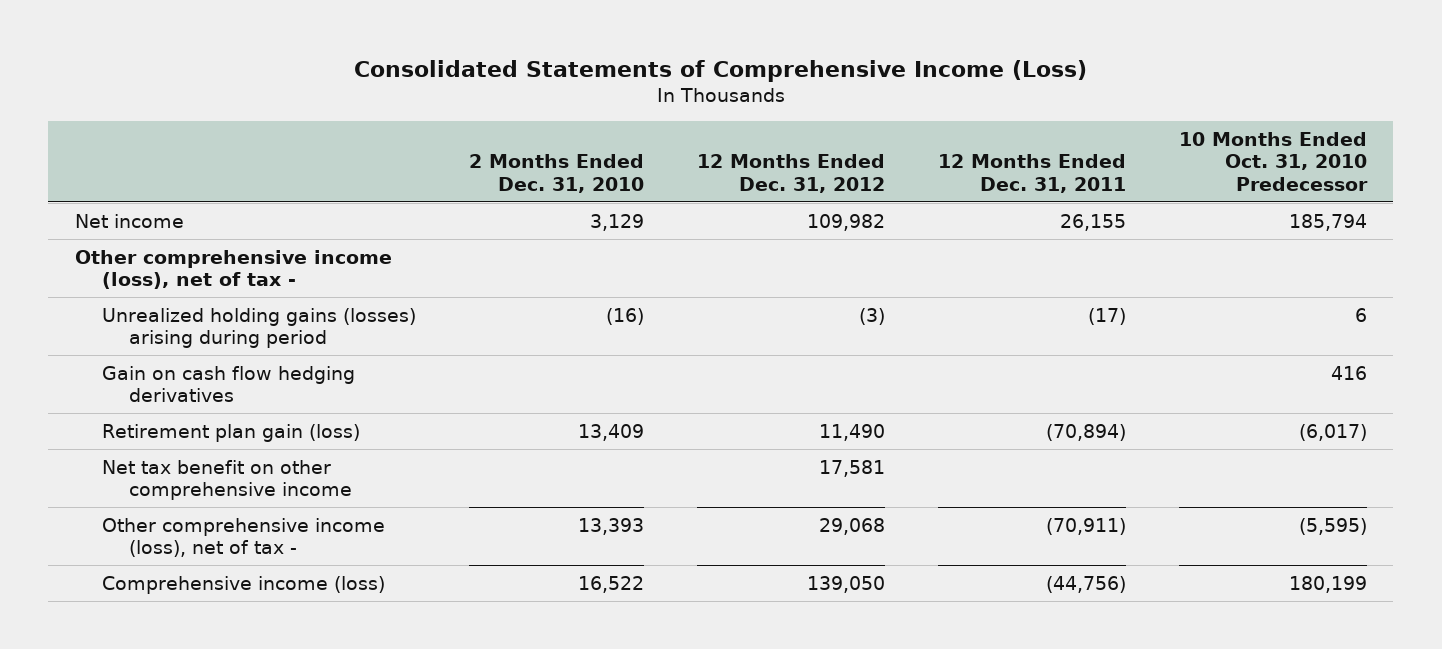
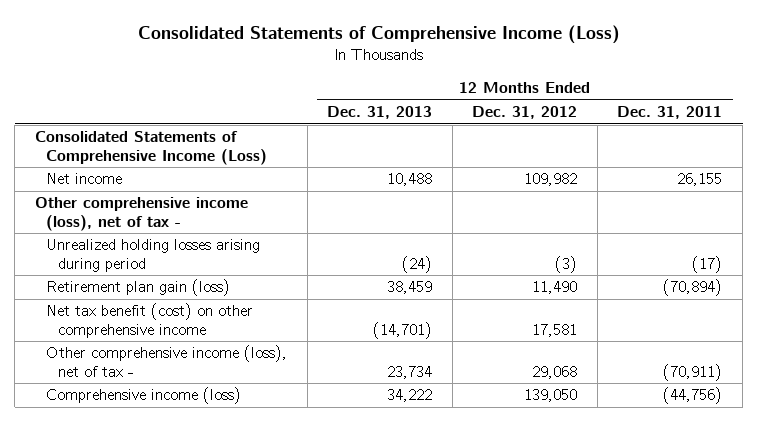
- | 2 Months Ended Dec. 31, 2010 | 12 Months Ended Dec. 31, 2012 | 12 Months Ended Dec. 31, 2011 | 10 Months Ended Oct. 31, 2010 Predecessor
+ | 12 Months Ended Dec. 31, 2013 | 12 Months Ended Dec. 31, 2012 | 12 Months Ended Dec. 31, 2011
+ Consolidated Statements of Comprehensive Income (Loss)
- Unrealized holding gains (losses) arising during period | (16) | (3) | (17) | 6
- Gain on cash flow hedging derivatives | | | | 416
+ Unrealized holding losses arising during period | (24) | (3) | (17)
- Net tax benefit on other comprehensive income | | 17,581 | |
+ Net tax benefit (cost) on other comprehensive income | (14,701) | 17,581 |

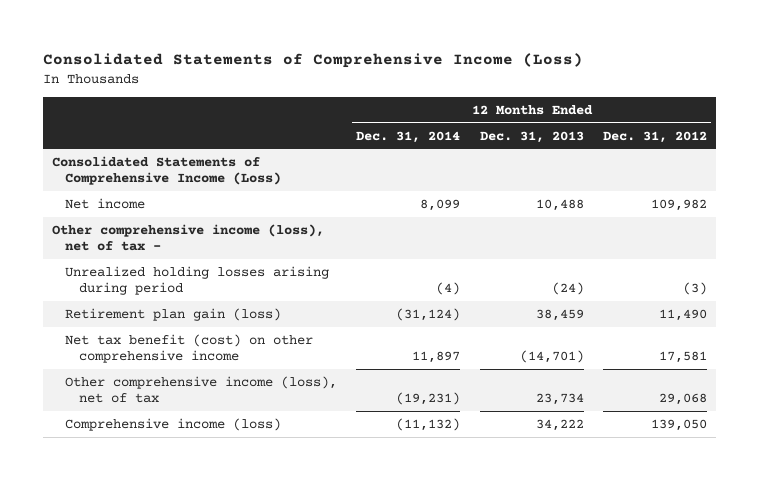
- | 12 Months Ended Dec. 31, 2013 | 12 Months Ended Dec. 31, 2012 | 12 Months Ended Dec. 31, 2011
+ | 12 Months Ended Dec. 31, 2014 | 12 Months Ended Dec. 31, 2013 | 12 Months Ended Dec. 31, 2012
- Other comprehensive income (loss), net of tax - | 23,734 | 29,068 | (70,911)
+ Other comprehensive income (loss), net of tax | (19,231) | 23,734 | 29,068

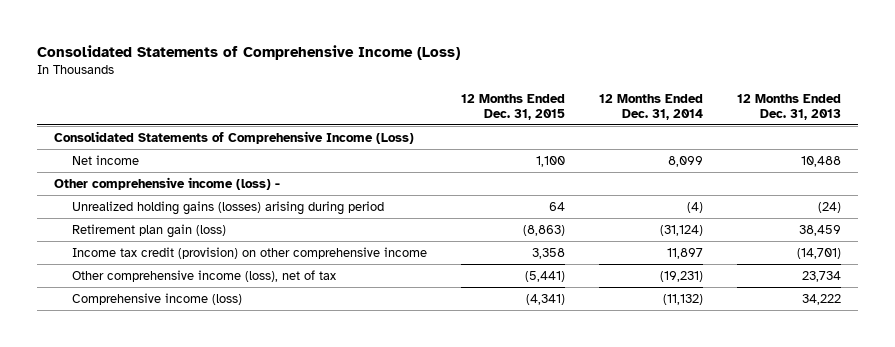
- | 12 Months Ended Dec. 31, 2014 | 12 Months Ended Dec. 31, 2013 | 12 Months Ended Dec. 31, 2012
+ | 12 Months Ended Dec. 31, 2015 | 12 Months Ended Dec. 31, 2014 | 12 Months Ended Dec. 31, 2013
- Other comprehensive income (loss), net of tax -
- Unrealized holding losses arising during period | (4) | (24) | (3)
+ Other comprehensive income (loss) -
+ Unrealized holding gains (losses) arising during period | 64 | (4) | (24)
- Net tax benefit (cost) on other comprehensive income | 11,897 | (14,701) | 17,581
+ Income tax credit (provision) on other comprehensive income | 3,358 | 11,897 | (14,701)

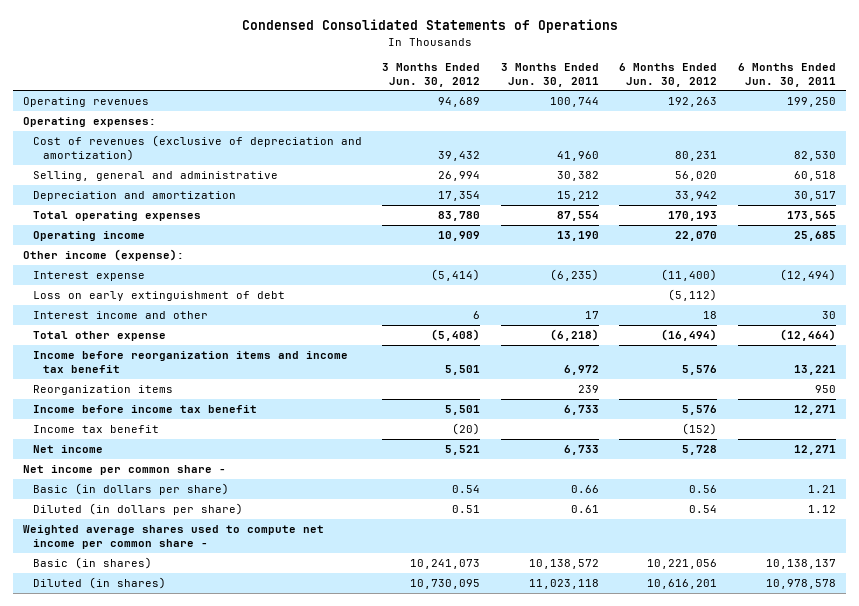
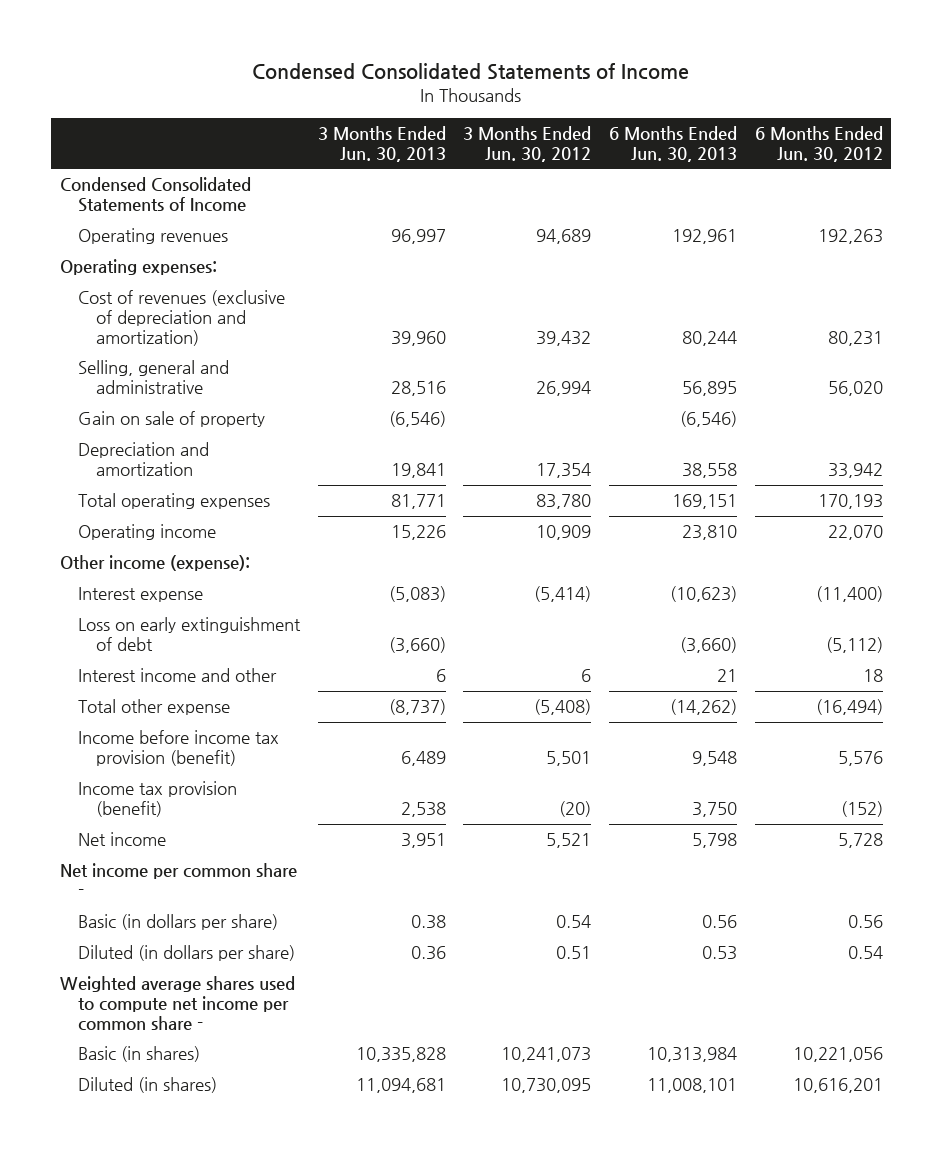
- Condensed Consolidated Statements of Operations
+ Condensed Consolidated Statements of Income
- | 3 Months Ended Jun. 30, 2012 | 3 Months Ended Jun. 30, 2011 | 6 Months Ended Jun. 30, 2012 | 6 Months Ended Jun. 30, 2011
+ | 3 Months Ended Jun. 30, 2013 | 3 Months Ended Jun. 30, 2012 | 6 Months Ended Jun. 30, 2013 | 6 Months Ended Jun. 30, 2012
+ Condensed Consolidated Statements of Income
+ Gain on sale of property | (6,546) | | (6,546) |
- Income before reorganization items and income tax benefit | 5,501 | 6,972 | 5,576 | 13,221
- Reorganization items | | 239 | | 950
- Income before income tax benefit | 5,501 | 6,733 | 5,576 | 12,271
- Income tax benefit | (20) | | (152) |
+ Income before income tax provision (benefit) | 6,489 | 5,501 | 9,548 | 5,576
+ Income tax provision (benefit) | 2,538 | (20) | 3,750 | (152)

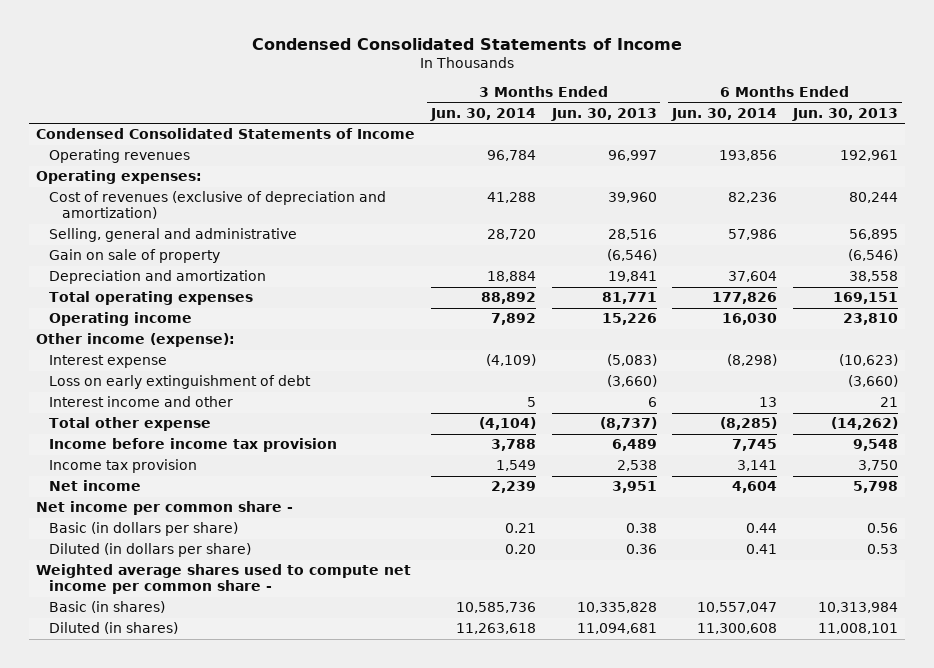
- | 3 Months Ended Jun. 30, 2013 | 3 Months Ended Jun. 30, 2012 | 6 Months Ended Jun. 30, 2013 | 6 Months Ended Jun. 30, 2012
+ | 3 Months Ended Jun. 30, 2014 | 3 Months Ended Jun. 30, 2013 | 6 Months Ended Jun. 30, 2014 | 6 Months Ended Jun. 30, 2013
- Income before income tax provision (benefit) | 6,489 | 5,501 | 9,548 | 5,576
- Income tax provision (benefit) | 2,538 | (20) | 3,750 | (152)
+ Income before income tax provision | 3,788 | 6,489 | 7,745 | 9,548
+ Income tax provision | 1,549 | 2,538 | 3,141 | 3,750

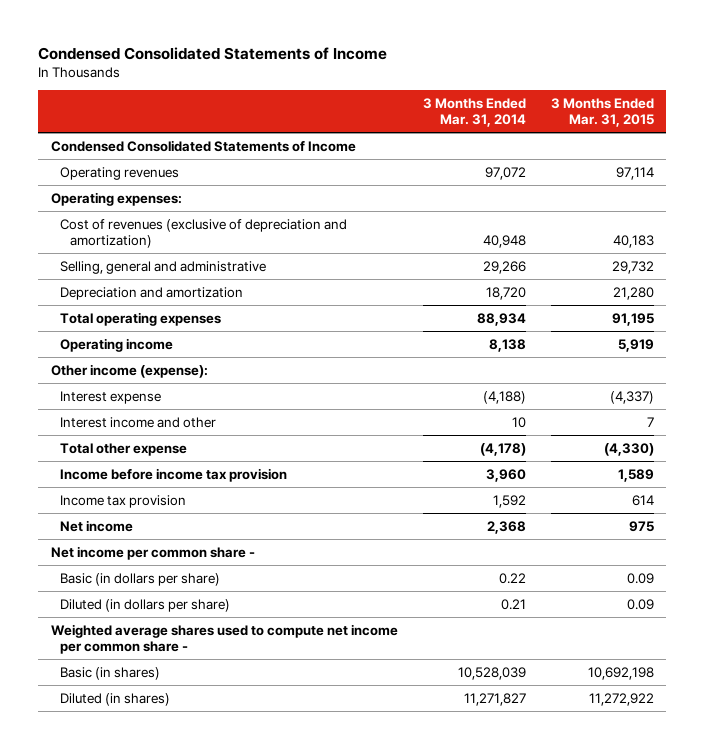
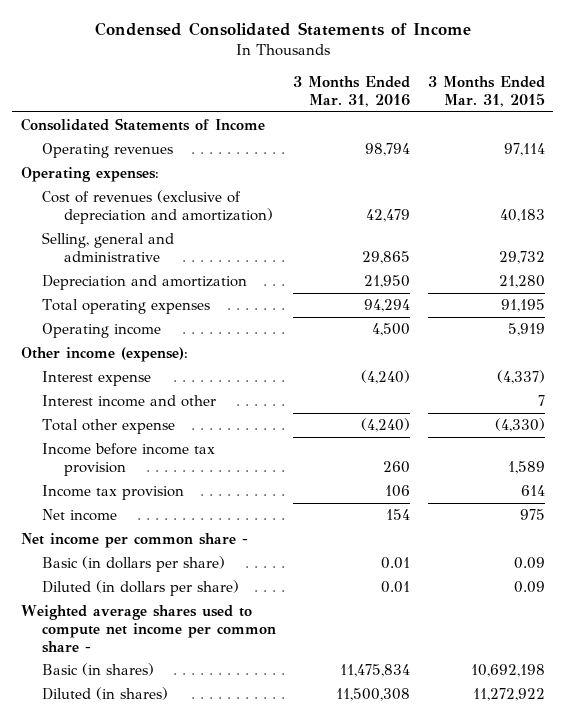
- | 3 Months Ended Mar. 31, 2014 | 3 Months Ended Mar. 31, 2015
+ | 3 Months Ended Mar. 31, 2016 | 3 Months Ended Mar. 31, 2015
- Condensed Consolidated Statements of Income
+ Consolidated Statements of Income

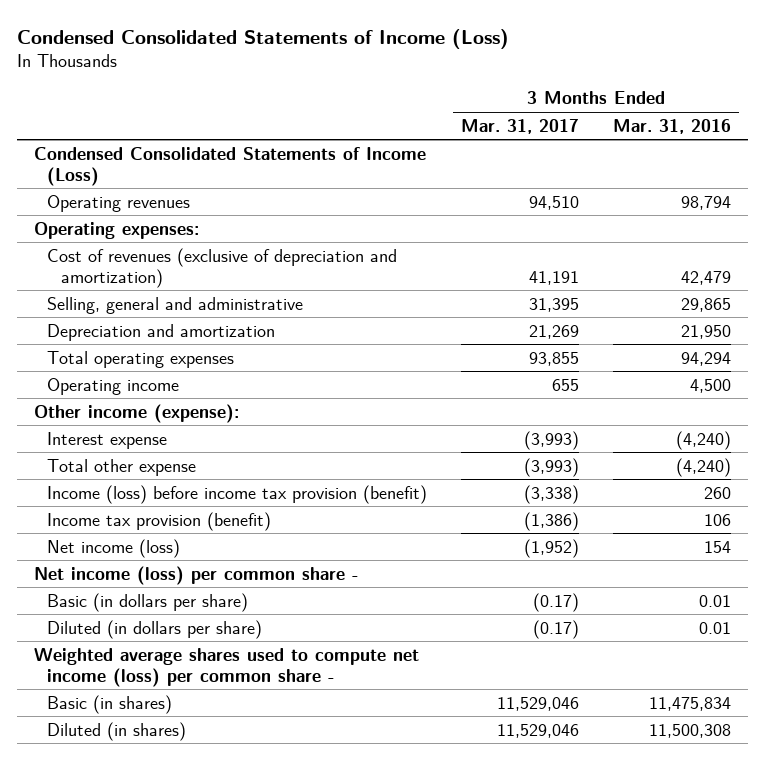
- Condensed Consolidated Statements of Income
+ Condensed Consolidated Statements of Income (Loss)
- | 3 Months Ended Mar. 31, 2016 | 3 Months Ended Mar. 31, 2015
+ | 3 Months Ended Mar. 31, 2017 | 3 Months Ended Mar. 31, 2016
- Consolidated Statements of Income
+ Condensed Consolidated Statements of Income (Loss)
- Interest income and other | | 7
- Income before income tax provision | 260 | 1,589
- Income tax provision | 106 | 614
- Net income | 154 | 975
- Net income per common share -
+ Income (loss) before income tax provision (benefit) | (3,338) | 260
+ Income tax provision (benefit) | (1,386) | 106
+ Net income (loss) | (1,952) | 154
+ Net income (loss) per common share -
- Weighted average shares used to compute net income per common share -
+ Weighted average shares used to compute net income (loss) per common share -

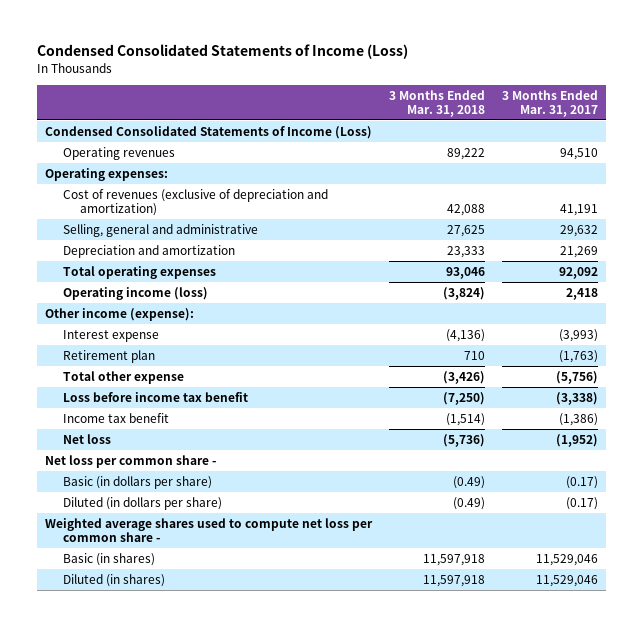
- | 3 Months Ended Mar. 31, 2017 | 3 Months Ended Mar. 31, 2016
+ | 3 Months Ended Mar. 31, 2018 | 3 Months Ended Mar. 31, 2017
- Selling, general and administrative | 31,395 | 29,865
+ Selling, general and administrative | 27,625 | 29,632
- Total operating expenses | 93,855 | 94,294
- Operating income | 655 | 4,500
+ Total operating expenses | 93,046 | 92,092
+ Operating income (loss) | (3,824) | 2,418
- Total other expense | (3,993) | (4,240)
- Income (loss) before income tax provision (benefit) | (3,338) | 260
- Income tax provision (benefit) | (1,386) | 106
- Net income (loss) | (1,952) | 154
- Net income (loss) per common share -
+ Retirement plan | 710 | (1,763)
+ Total other expense | (3,426) | (5,756)
+ Loss before income tax benefit | (7,250) | (3,338)
+ Income tax benefit | (1,514) | (1,386)
+ Net loss | (5,736) | (1,952)
+ Net loss per common share -
- Weighted average shares used to compute net income (loss) per common share -
+ Weighted average shares used to compute net loss per common share -

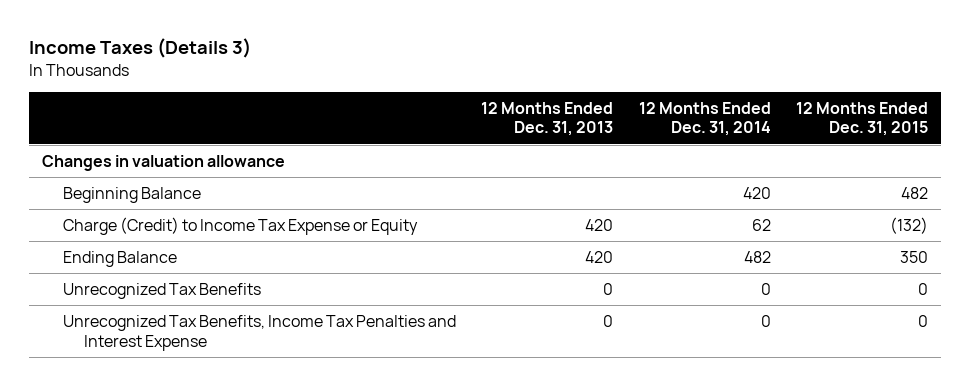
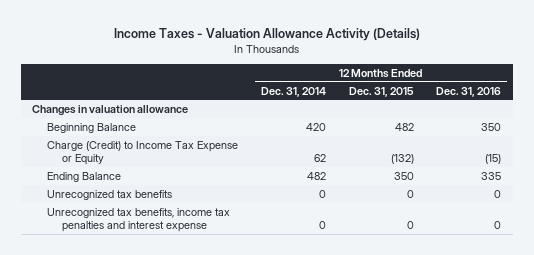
- Income Taxes (Details 3)
+ Income Taxes - Valuation Allowance Activity (Details)
- | 12 Months Ended Dec. 31, 2013 | 12 Months Ended Dec. 31, 2014 | 12 Months Ended Dec. 31, 2015
+ | 12 Months Ended Dec. 31, 2014 | 12 Months Ended Dec. 31, 2015 | 12 Months Ended Dec. 31, 2016
- Unrecognized Tax Benefits | 0 | 0 | 0
- Unrecognized Tax Benefits, Income Tax Penalties and Interest Expense | 0 | 0 | 0
+ Unrecognized tax benefits | 0 | 0 | 0
+ Unrecognized tax benefits, income tax penalties and interest expense | 0 | 0 | 0

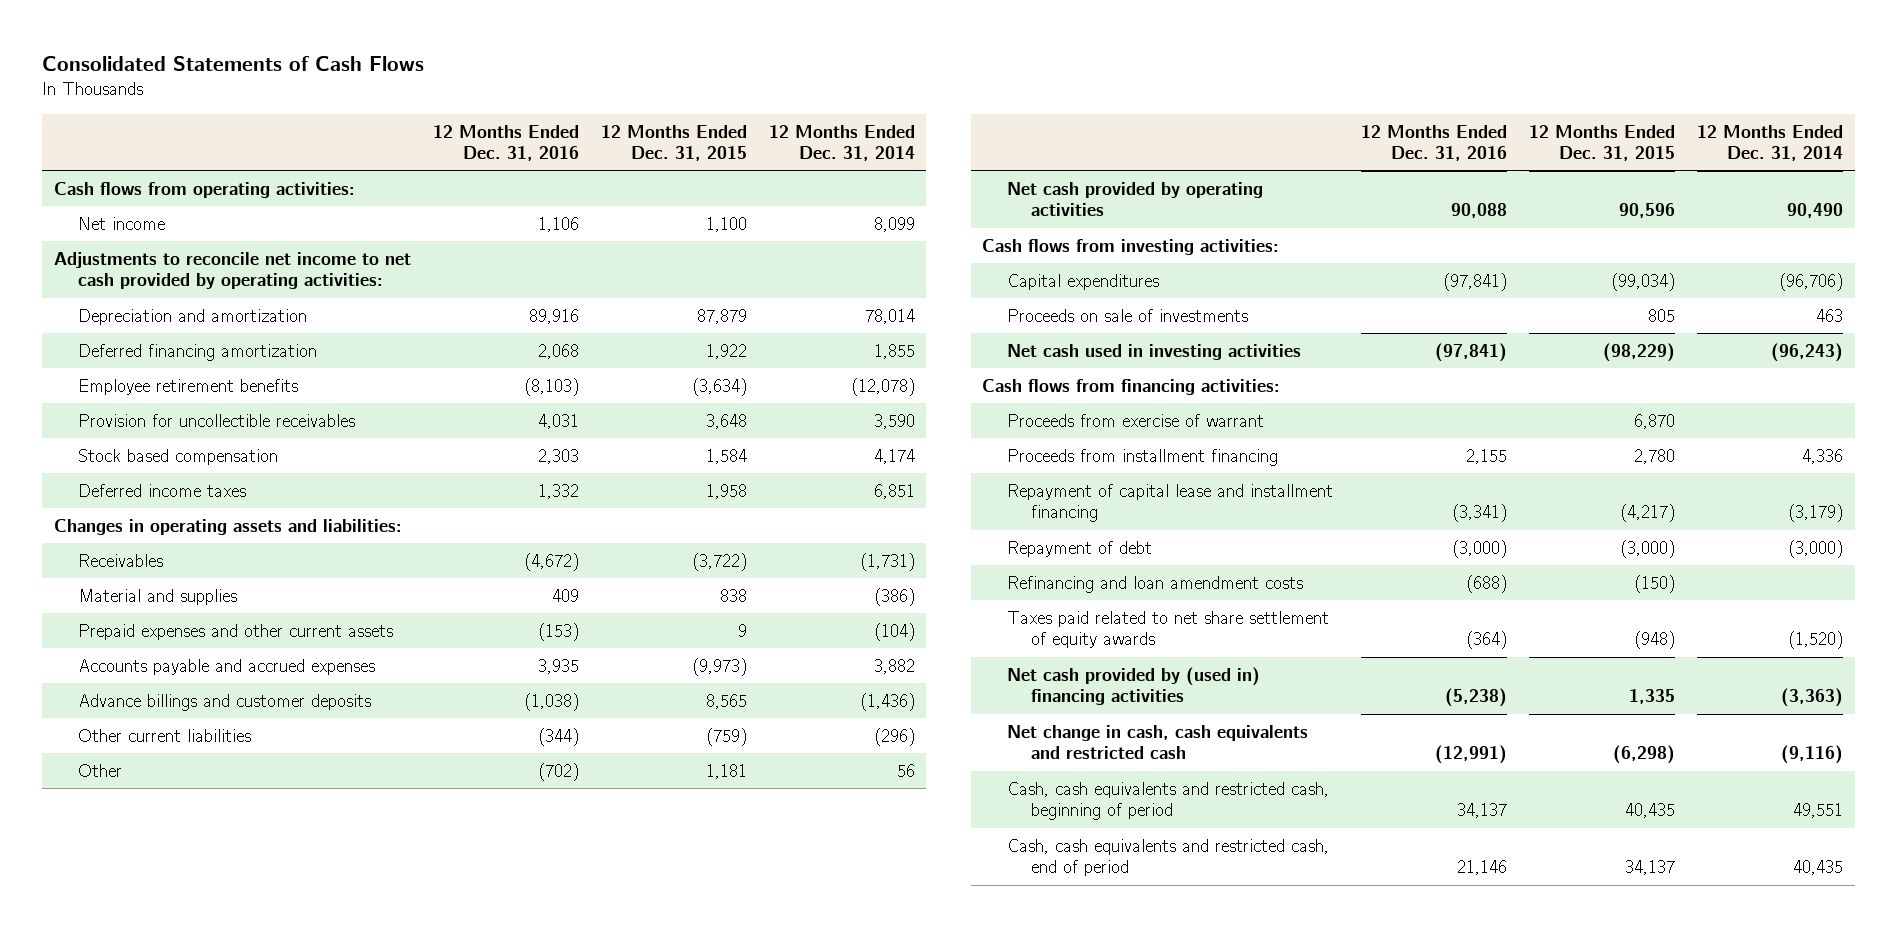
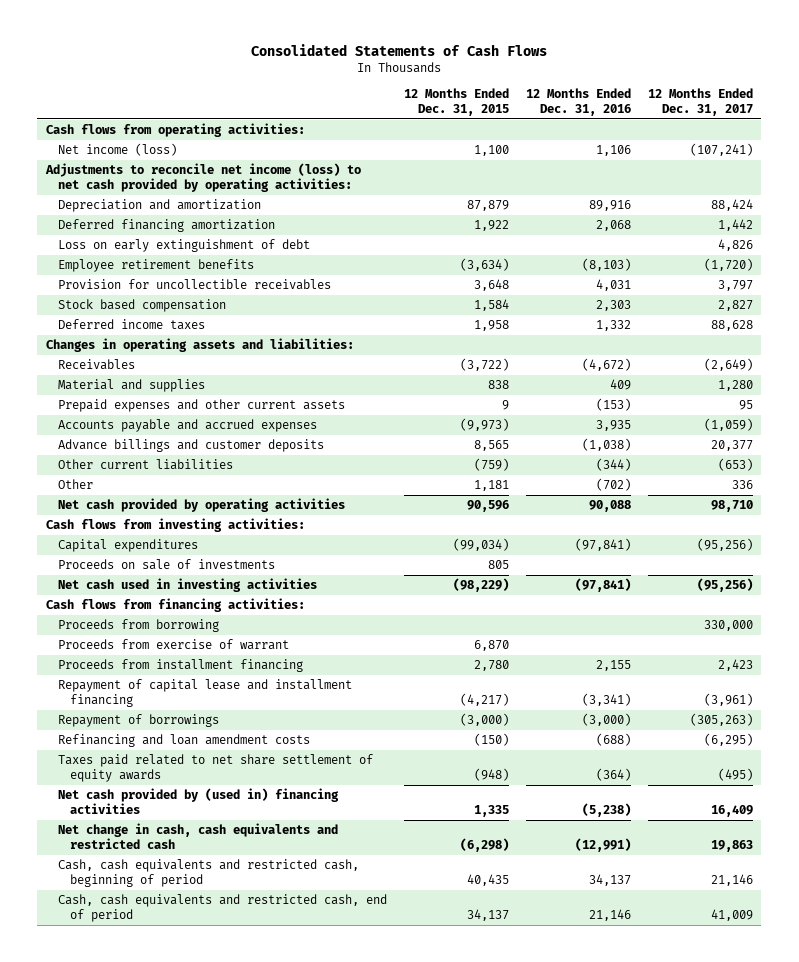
- | 12 Months Ended Dec. 31, 2016 | 12 Months Ended Dec. 31, 2015 | 12 Months Ended Dec. 31, 2014
+ | 12 Months Ended Dec. 31, 2015 | 12 Months Ended Dec. 31, 2016 | 12 Months Ended Dec. 31, 2017
- Net income | 1,106 | 1,100 | 8,099
- Adjustments to reconcile net income to net cash provided by operating activities:
+ Net income (loss) | 1,100 | 1,106 | (107,241)
+ Adjustments to reconcile net income (loss) to net cash provided by operating activities:
+ Loss on early extinguishment of debt | | | 4,826
+ Proceeds from borrowing | | | 330,000
- Repayment of debt | (3,000) | (3,000) | (3,000)
+ Repayment of borrowings | (3,000) | (3,000) | (305,263)

